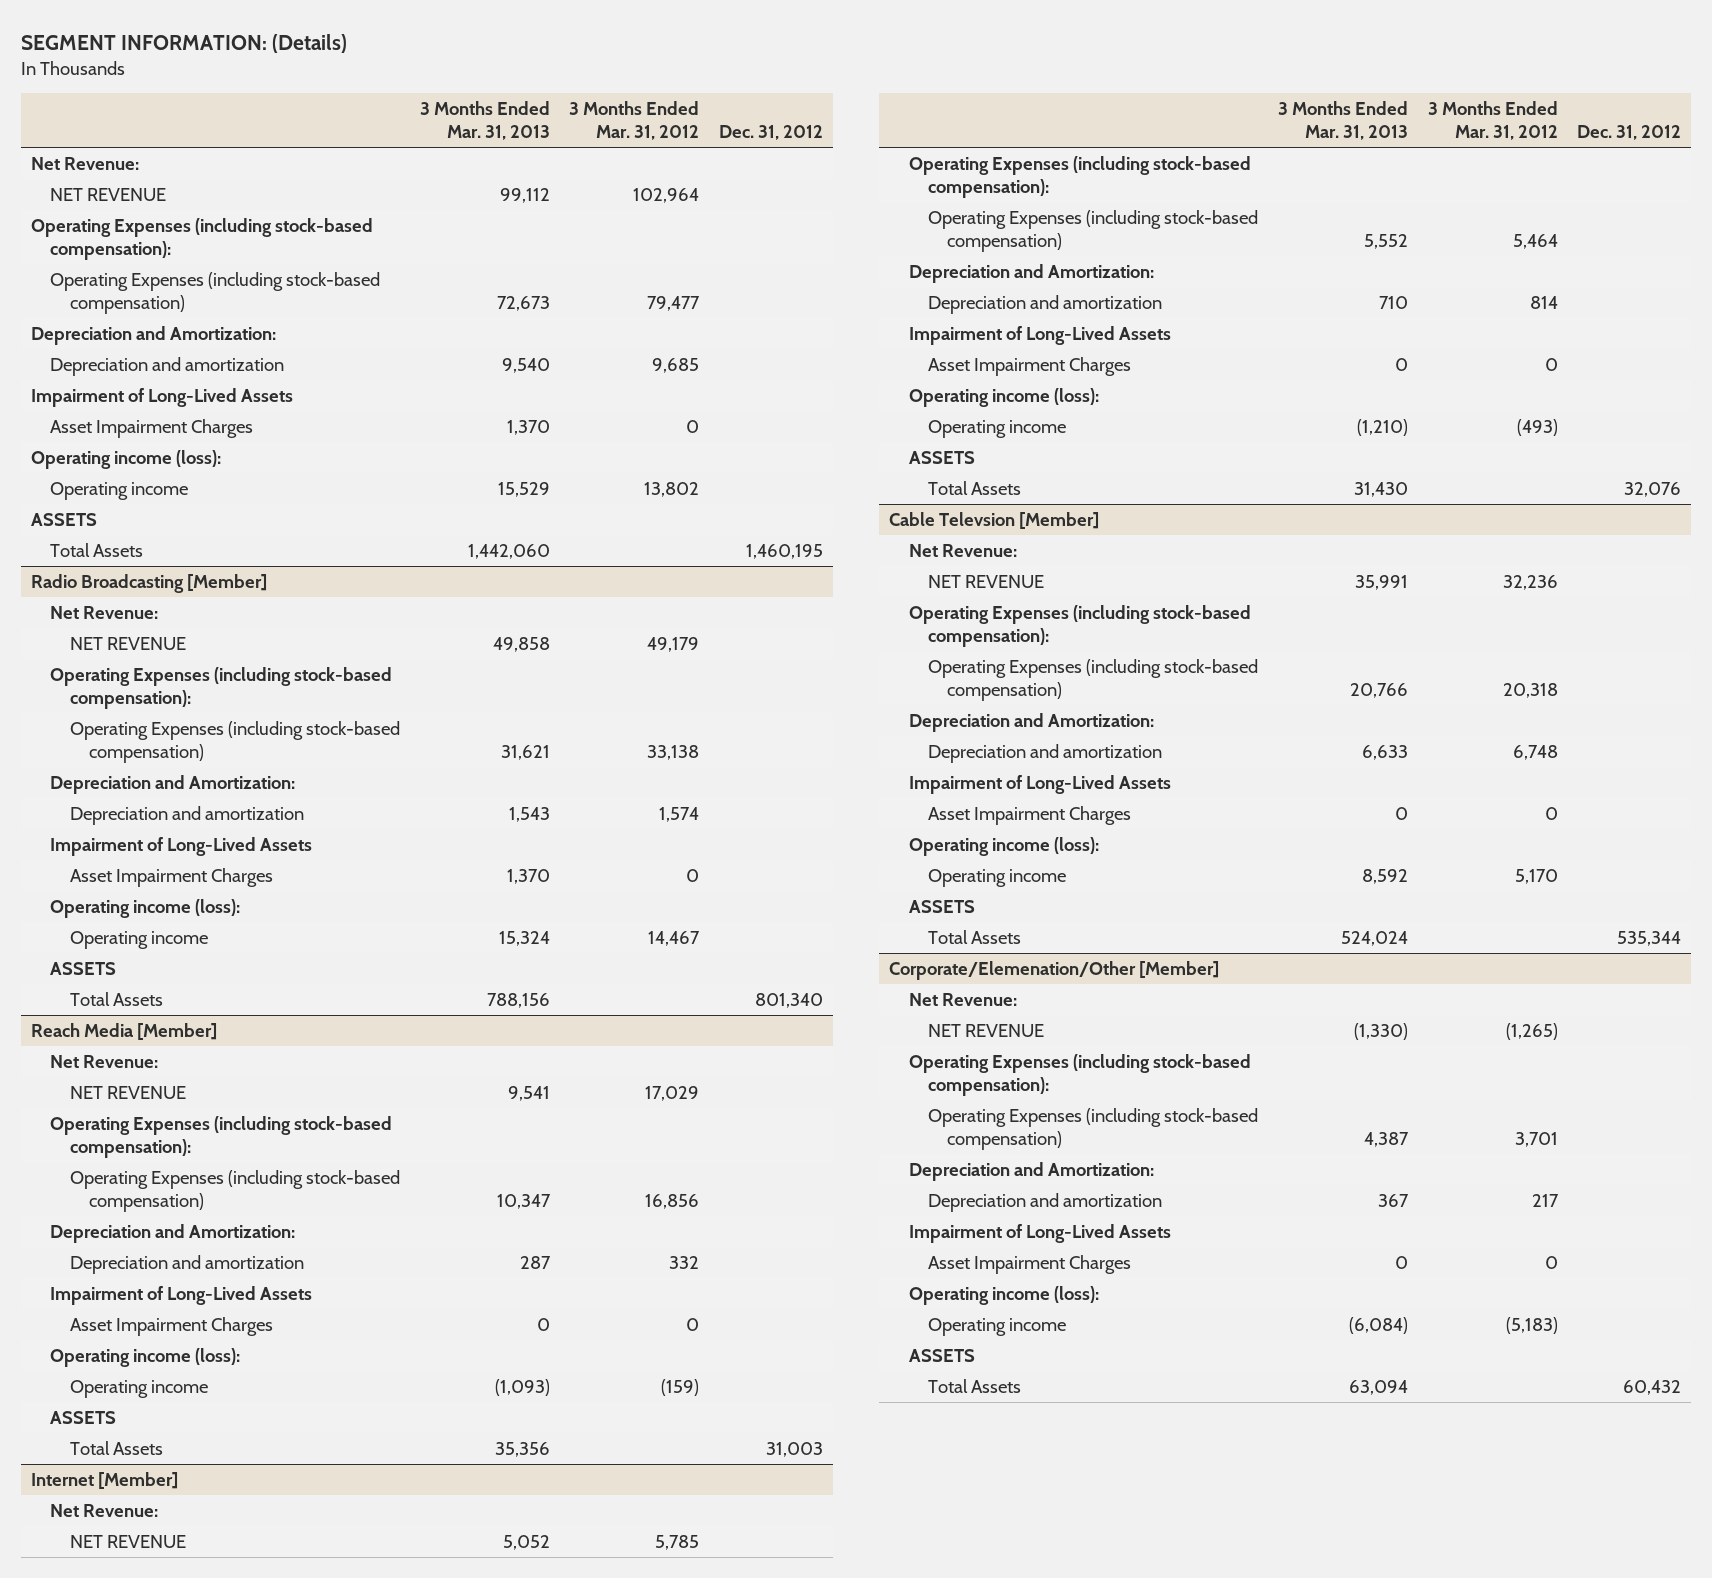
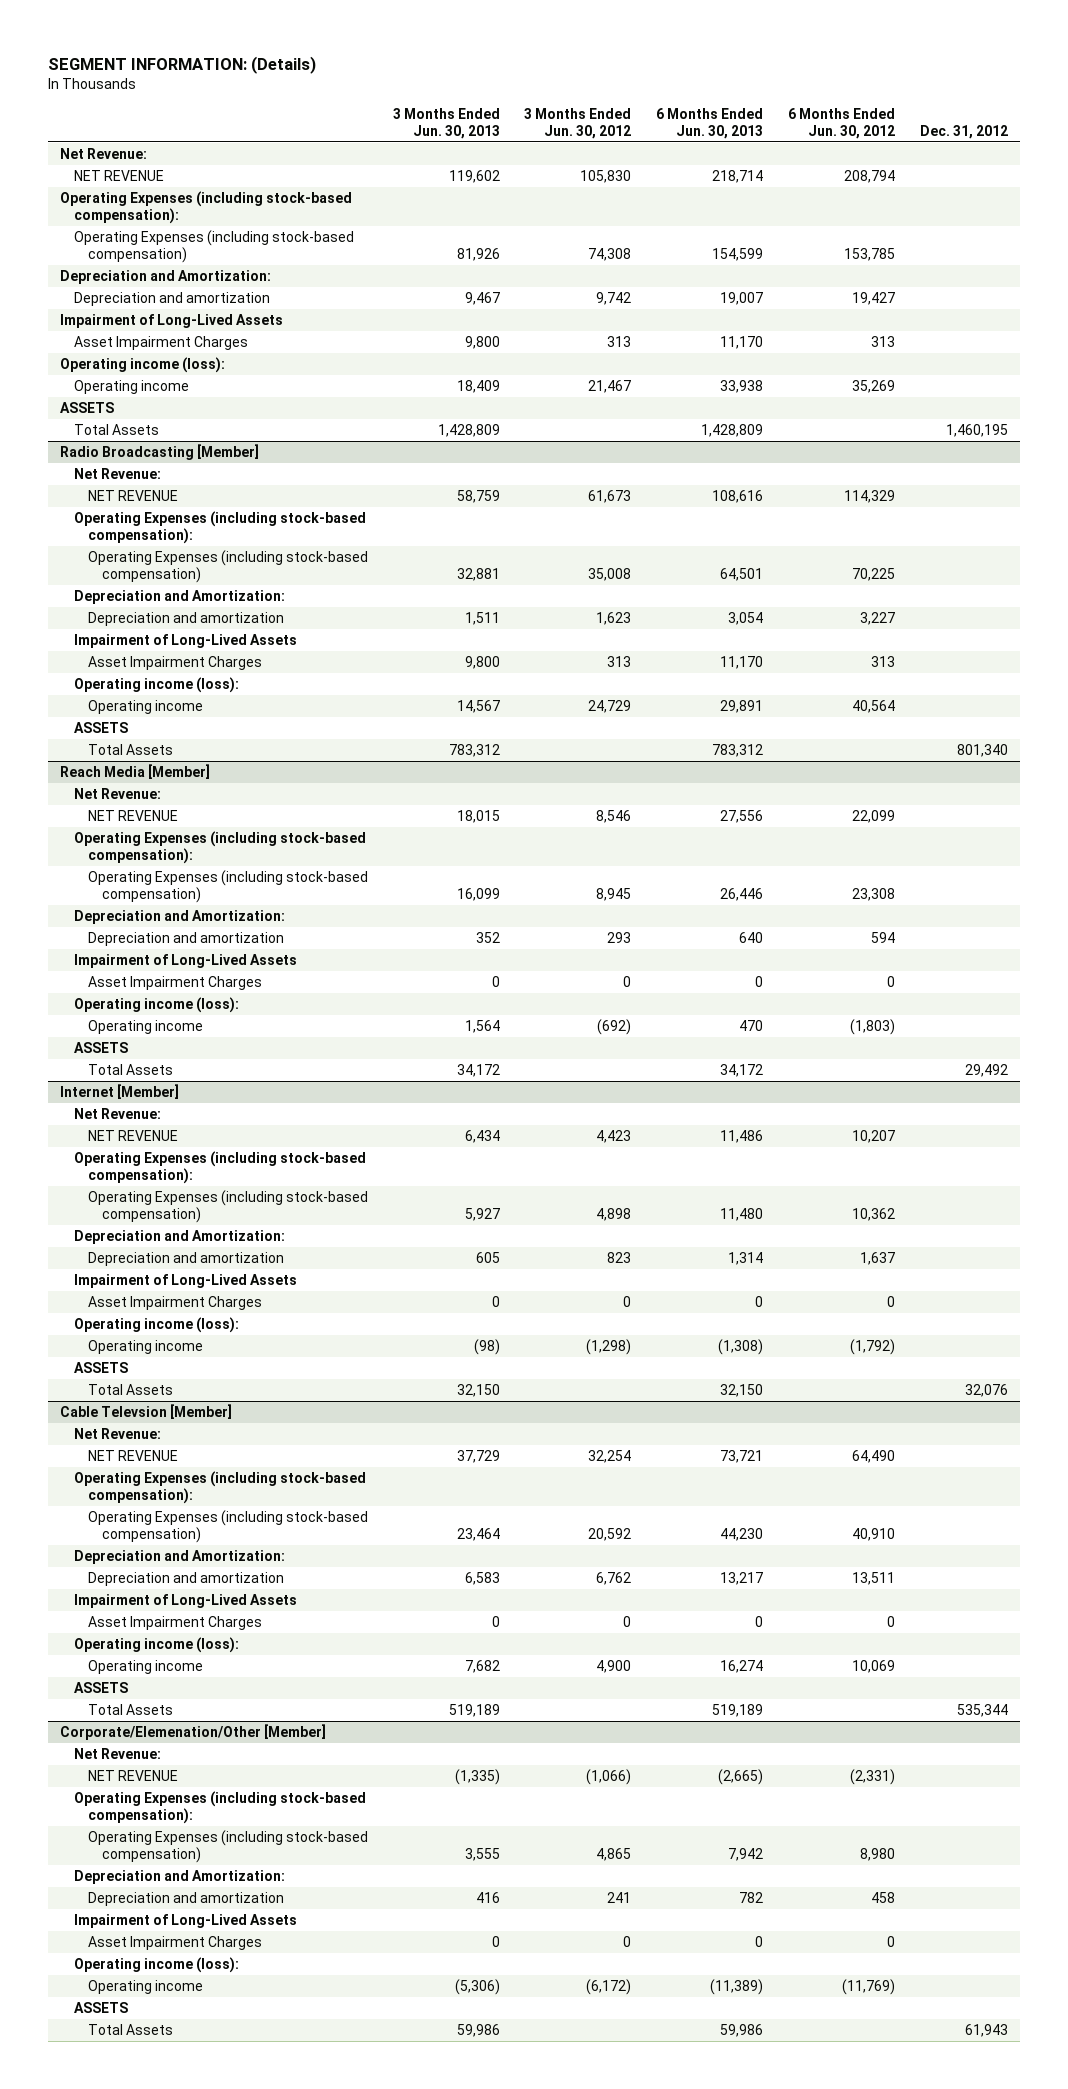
- | 3 Months Ended Mar. 31, 2013 | 3 Months Ended Mar. 31, 2012 | Dec. 31, 2012
+ | 3 Months Ended Jun. 30, 2013 | 3 Months Ended Jun. 30, 2012 | 6 Months Ended Jun. 30, 2013 | 6 Months Ended Jun. 30, 2012 | Dec. 31, 2012
@ Reach Media [Member]
- Total Assets | 35,356 | | 31,003
+ Total Assets | 34,172 | | 34,172 | | 29,492
@ Corporate/Elemenation/Other [Member]
- Total Assets | 63,094 | | 60,432
+ Total Assets | 59,986 | | 59,986 | | 61,943

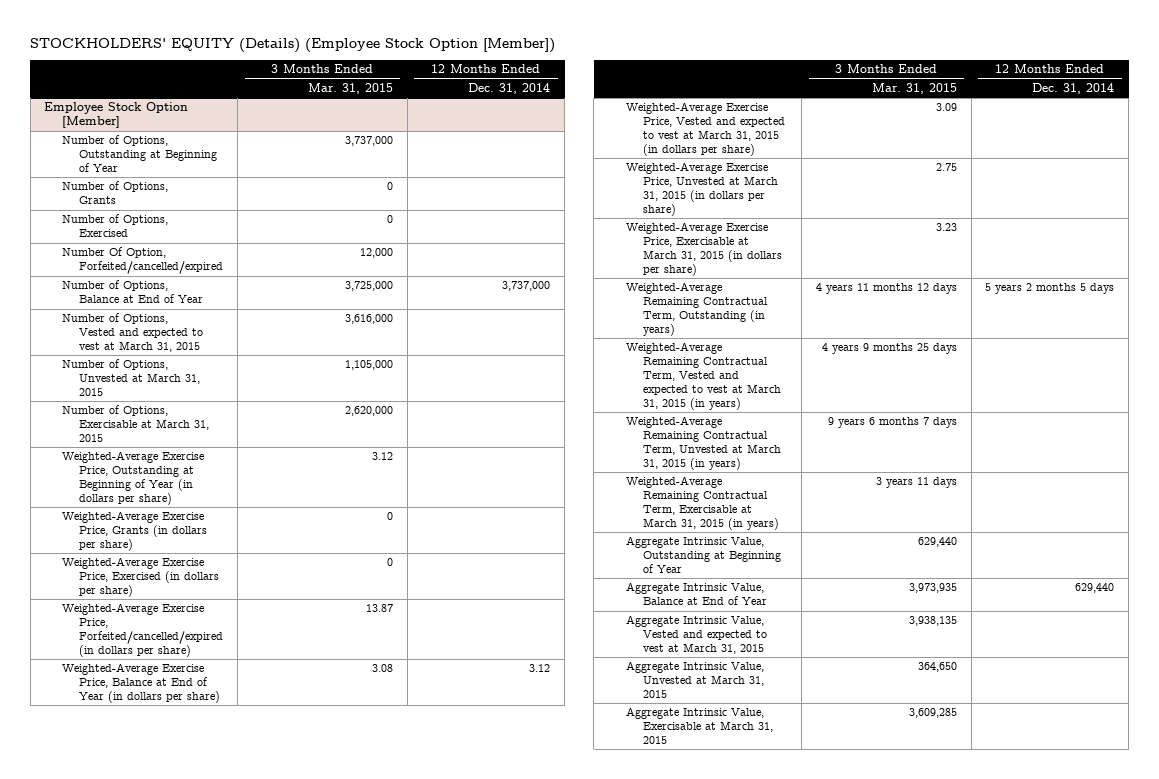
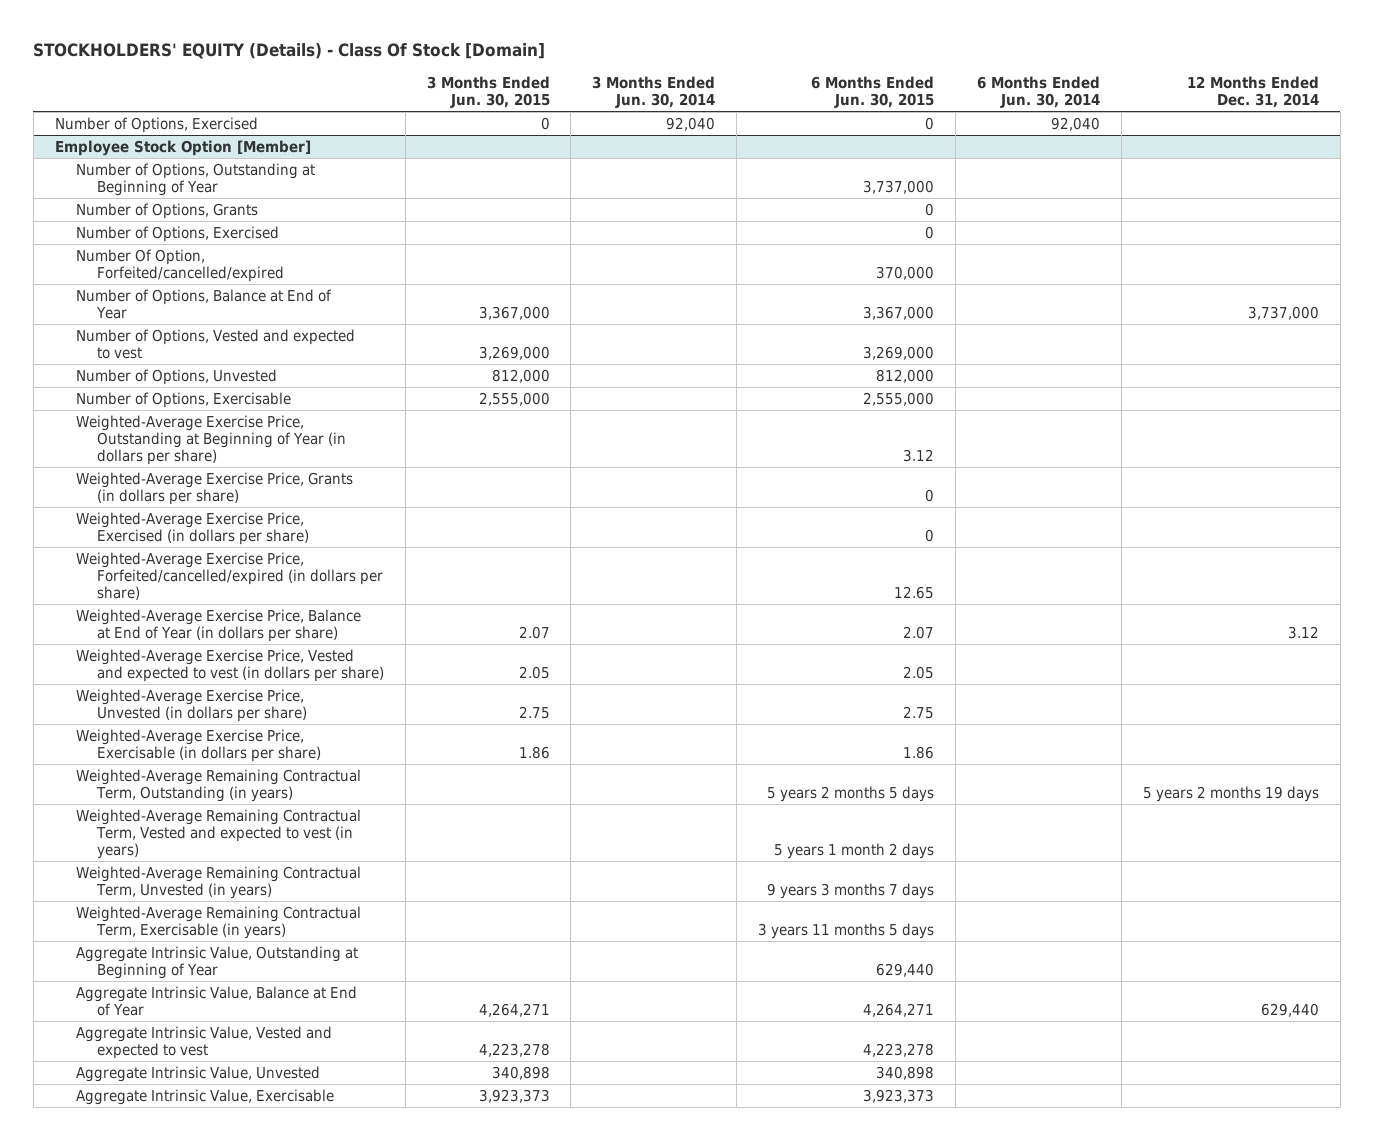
- STOCKHOLDERS' EQUITY (Details) (Employee Stock Option [Member])
+ STOCKHOLDERS' EQUITY (Details) - Class Of Stock [Domain]
- | 3 Months Ended Mar. 31, 2015 | 12 Months Ended Dec. 31, 2014
+ | 3 Months Ended Jun. 30, 2015 | 3 Months Ended Jun. 30, 2014 | 6 Months Ended Jun. 30, 2015 | 6 Months Ended Jun. 30, 2014 | 12 Months Ended Dec. 31, 2014
+ Number of Options, Exercised | 0 | 92,040 | 0 | 92,040 |
@ Employee Stock Option [Member]
- Number of Options, Vested and expected to vest at March 31, 2015 | 3,616,000 |
- Number of Options, Unvested at March 31, 2015 | 1,105,000 |
- Number of Options, Exercisable at March 31, 2015 | 2,620,000 |
+ Number of Options, Vested and expected to vest | 3,269,000 | | 3,269,000 | |
+ Number of Options, Unvested | 812,000 | | 812,000 | |
+ Number of Options, Exercisable | 2,555,000 | | 2,555,000 | |
- Weighted-Average Exercise Price, Vested and expected to vest at March 31, 2015 (in dollars per share) | 3.09 |
- Weighted-Average Exercise Price, Unvested at March 31, 2015 (in dollars per share) | 2.75 |
- Weighted-Average Exercise Price, Exercisable at March 31, 2015 (in dollars per share) | 3.23 |
- Weighted-Average Remaining Contractual Term, Outstanding (in years) | 4 years 11 months 12 days | 5 years 2 months 5 days
- Weighted-Average Remaining Contractual Term, Vested and expected to vest at March 31, 2015 (in years) | 4 years 9 months 25 days |
- Weighted-Average Remaining Contractual Term, Unvested at March 31, 2015 (in years) | 9 years 6 months 7 days |
- Weighted-Average Remaining Contractual Term, Exercisable at March 31, 2015 (in years) | 3 years 11 days |
+ Weighted-Average Exercise Price, Vested and expected to vest (in dollars per share) | 2.05 | | 2.05 | |
+ Weighted-Average Exercise Price, Unvested (in dollars per share) | 2.75 | | 2.75 | |
+ Weighted-Average Exercise Price, Exercisable (in dollars per share) | 1.86 | | 1.86 | |
+ Weighted-Average Remaining Contractual Term, Outstanding (in years) | | | 5 years 2 months 5 days | | 5 years 2 months 19 days
+ Weighted-Average Remaining Contractual Term, Vested and expected to vest (in years) | | | 5 years 1 month 2 days | |
+ Weighted-Average Remaining Contractual Term, Unvested (in years) | | | 9 years 3 months 7 days | |
+ Weighted-Average Remaining Contractual Term, Exercisable (in years) | | | 3 years 11 months 5 days | |
- Aggregate Intrinsic Value, Vested and expected to vest at March 31, 2015 | 3,938,135 |
- Aggregate Intrinsic Value, Unvested at March 31, 2015 | 364,650 |
- Aggregate Intrinsic Value, Exercisable at March 31, 2015 | 3,609,285 |
+ Aggregate Intrinsic Value, Vested and expected to vest | 4,223,278 | | 4,223,278 | |
+ Aggregate Intrinsic Value, Unvested | 340,898 | | 340,898 | |
+ Aggregate Intrinsic Value, Exercisable | 3,923,373 | | 3,923,373 | |

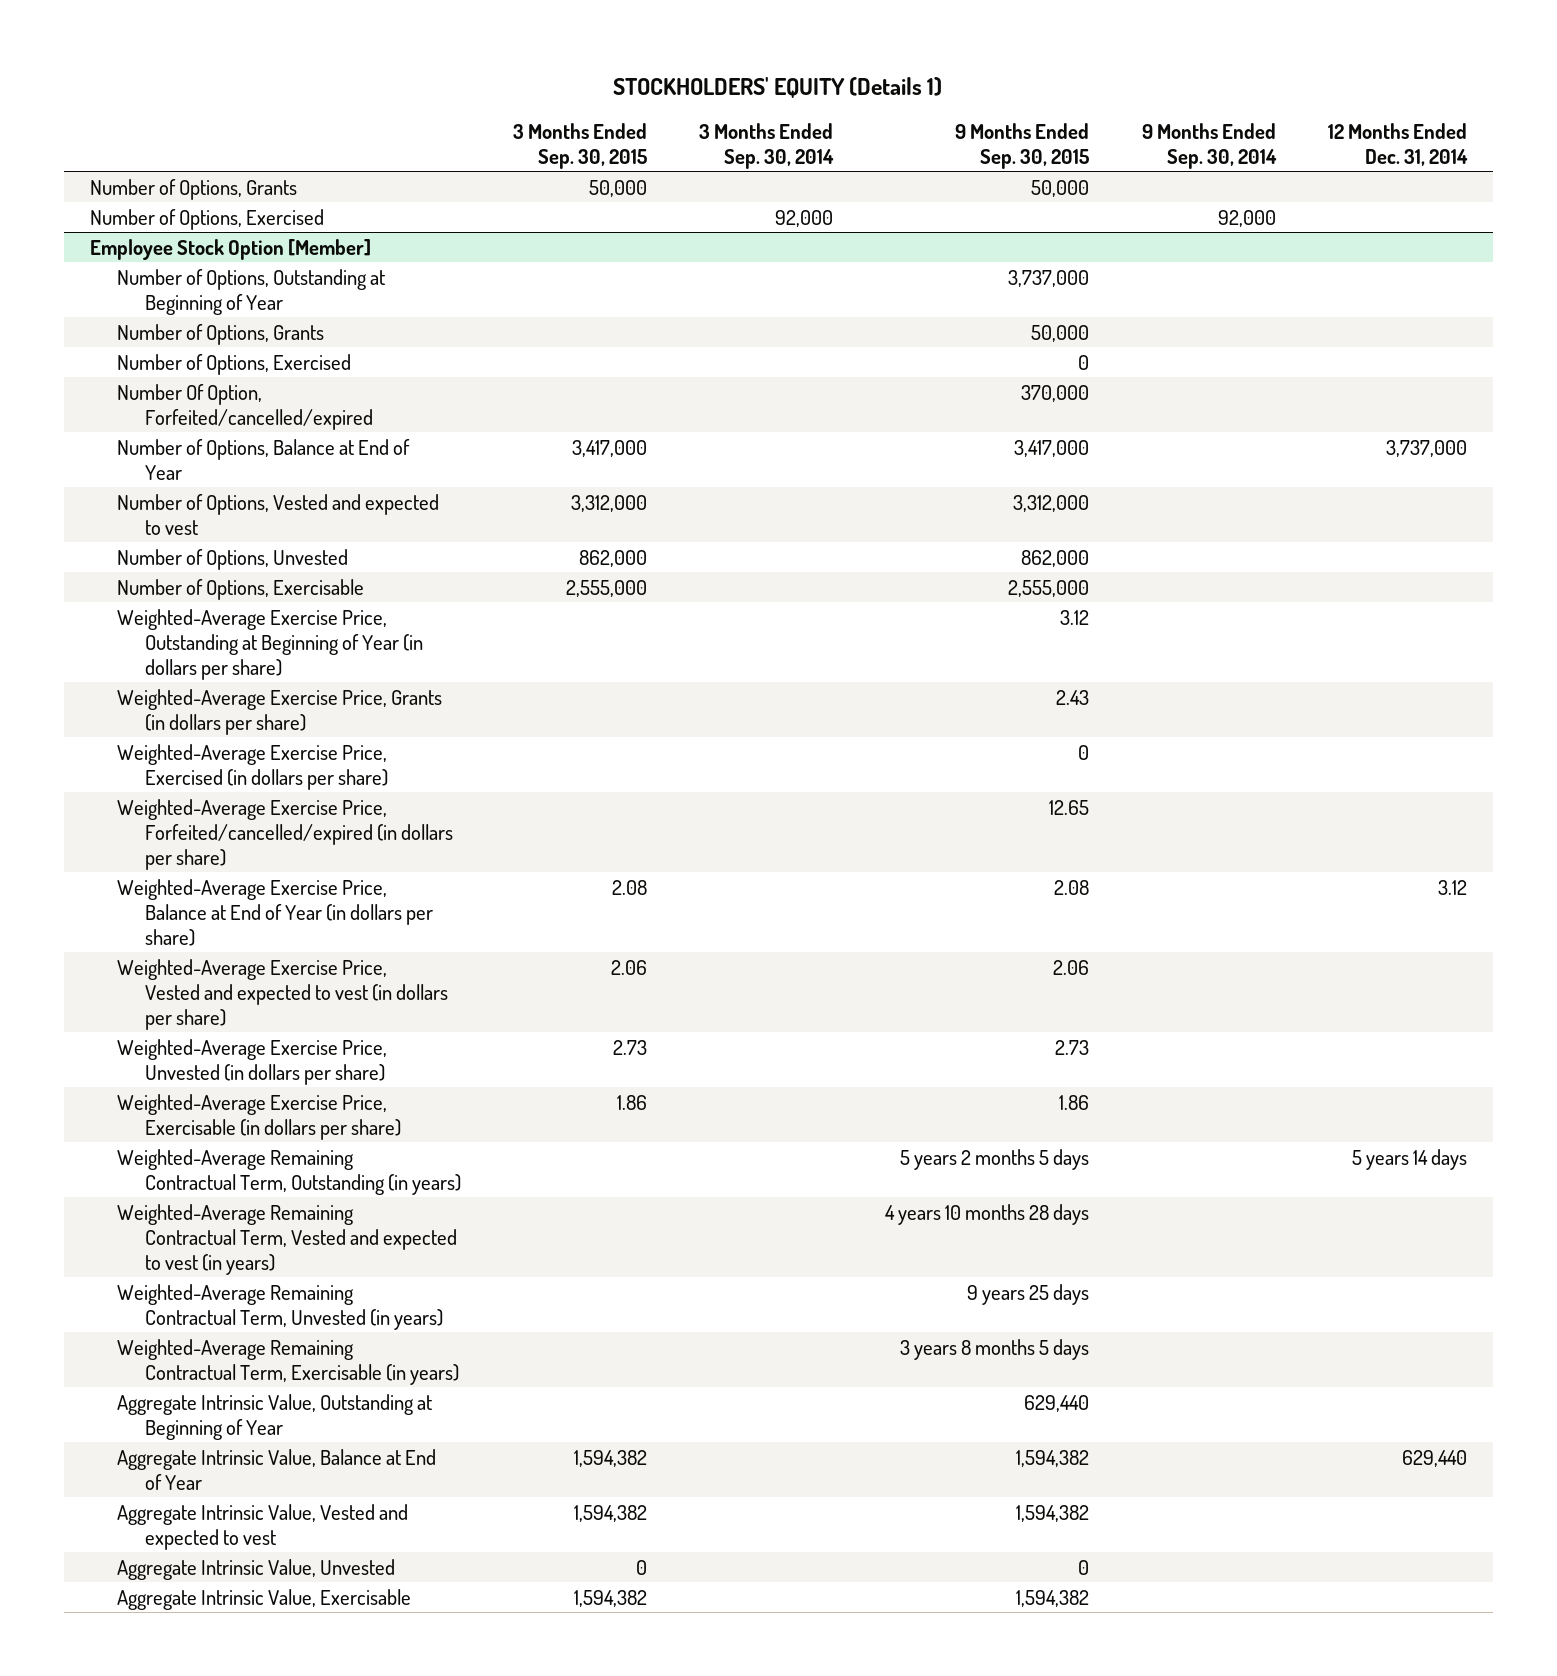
- STOCKHOLDERS' EQUITY (Details) - Class Of Stock [Domain]
+ STOCKHOLDERS' EQUITY (Details 1)
- | 3 Months Ended Jun. 30, 2015 | 3 Months Ended Jun. 30, 2014 | 6 Months Ended Jun. 30, 2015 | 6 Months Ended Jun. 30, 2014 | 12 Months Ended Dec. 31, 2014
+ | 3 Months Ended Sep. 30, 2015 | 3 Months Ended Sep. 30, 2014 | 9 Months Ended Sep. 30, 2015 | 9 Months Ended Sep. 30, 2014 | 12 Months Ended Dec. 31, 2014
+ Number of Options, Grants | 50,000 | | 50,000 | |
@ Employee Stock Option [Member]
- Weighted-Average Remaining Contractual Term, Outstanding (in years) | | | 5 years 2 months 5 days | | 5 years 2 months 19 days
+ Weighted-Average Remaining Contractual Term, Outstanding (in years) | | | 5 years 2 months 5 days | | 5 years 14 days

